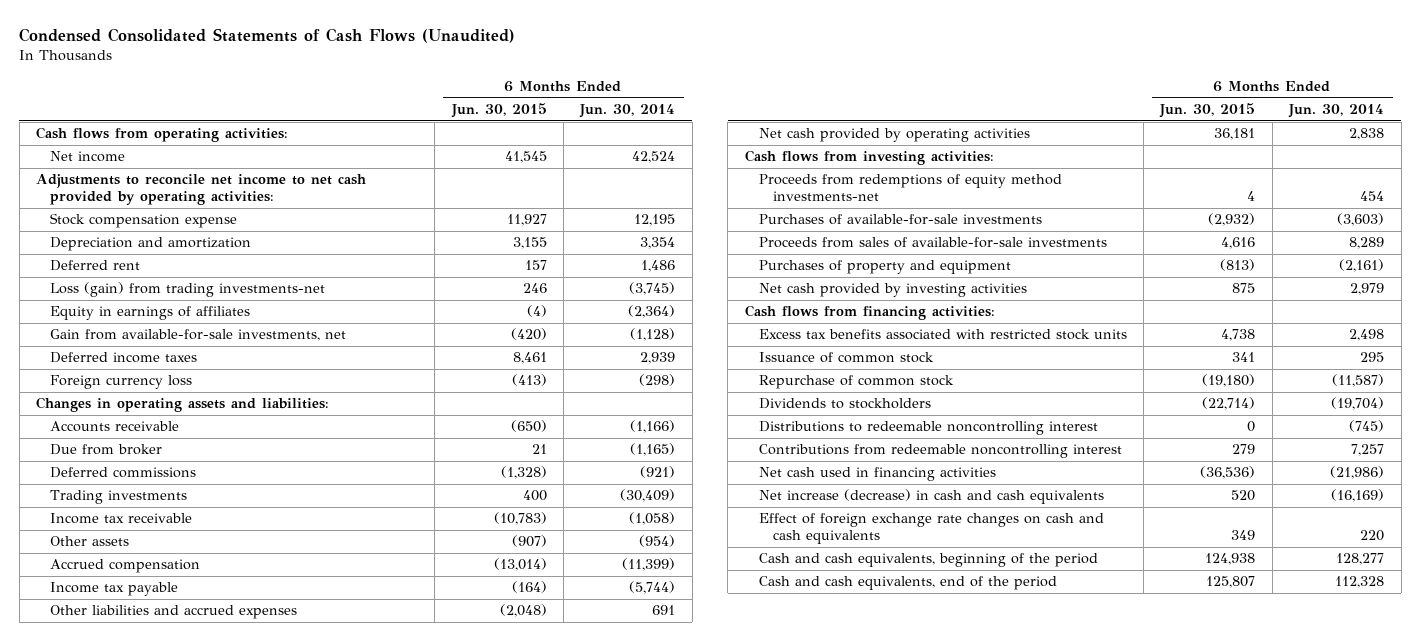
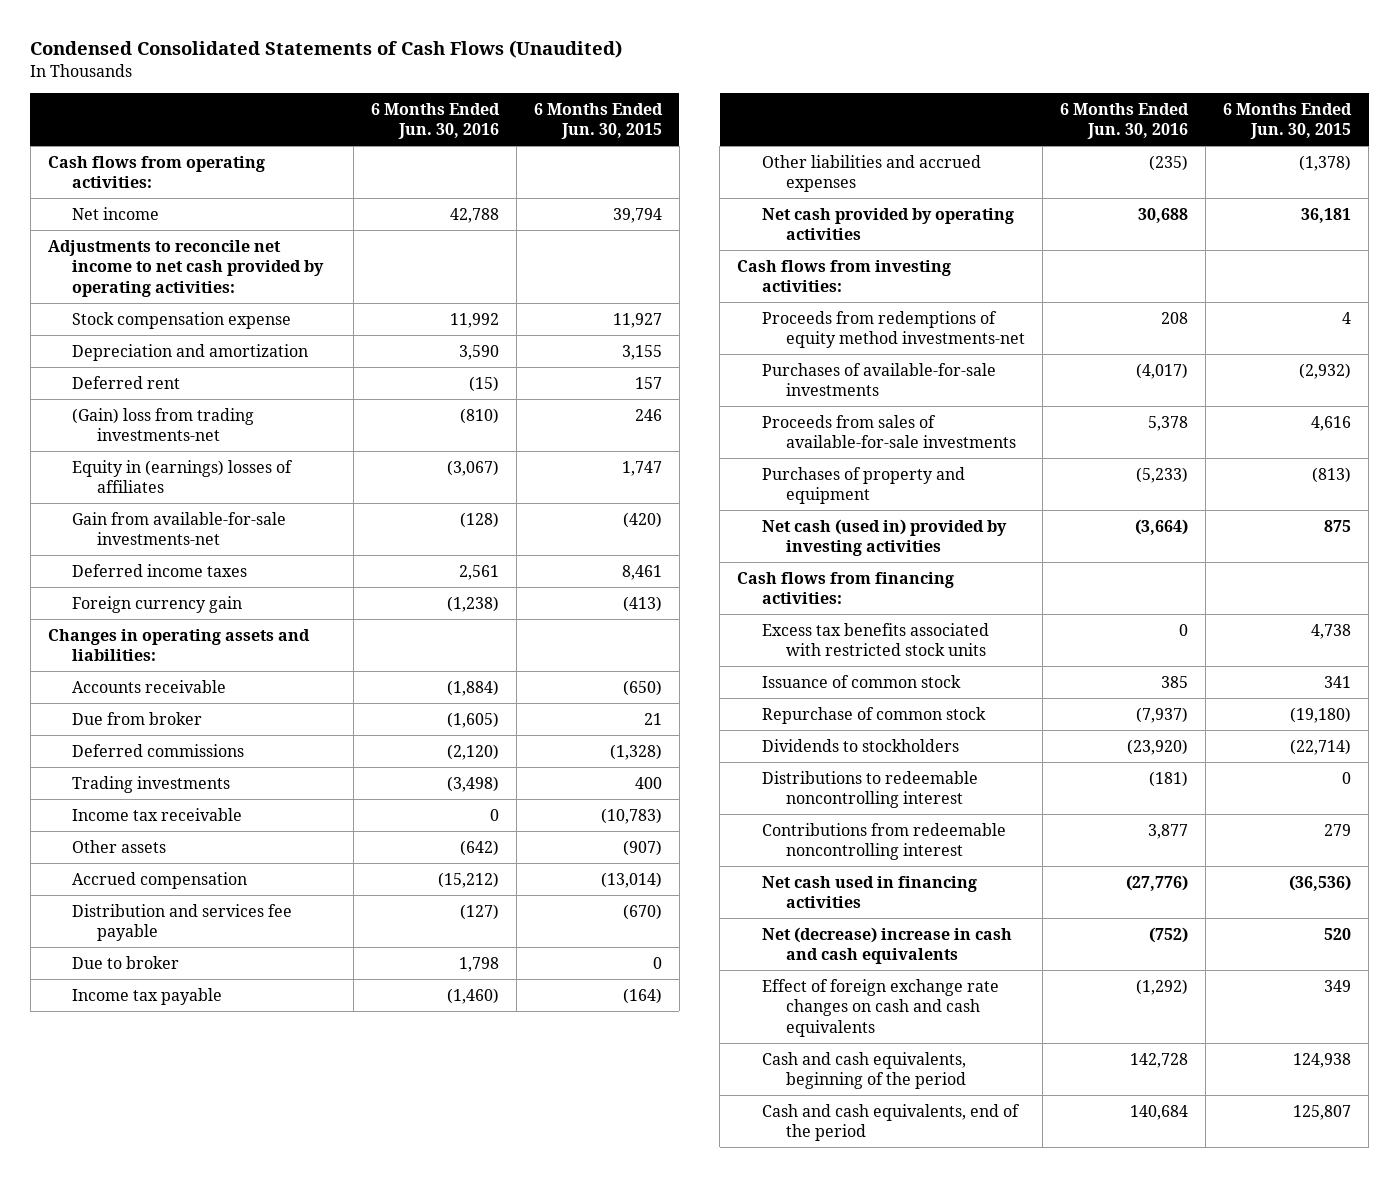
- | 6 Months Ended Jun. 30, 2015 | 6 Months Ended Jun. 30, 2014
+ | 6 Months Ended Jun. 30, 2016 | 6 Months Ended Jun. 30, 2015
- Net income | 41,545 | 42,524
+ Net income | 42,788 | 39,794
- Loss (gain) from trading investments-net | 246 | (3,745)
- Equity in earnings of affiliates | (4) | (2,364)
- Gain from available-for-sale investments, net | (420) | (1,128)
+ (Gain) loss from trading investments-net | (810) | 246
+ Equity in (earnings) losses of affiliates | (3,067) | 1,747
+ Gain from available-for-sale investments-net | (128) | (420)
- Foreign currency loss | (413) | (298)
+ Foreign currency gain | (1,238) | (413)
+ Distribution and services fee payable | (127) | (670)
+ Due to broker | 1,798 | 0
- Other liabilities and accrued expenses | (2,048) | 691
+ Other liabilities and accrued expenses | (235) | (1,378)
- Net cash provided by investing activities | 875 | 2,979
+ Net cash (used in) provided by investing activities | (3,664) | 875
- Net increase (decrease) in cash and cash equivalents | 520 | (16,169)
+ Net (decrease) increase in cash and cash equivalents | (752) | 520

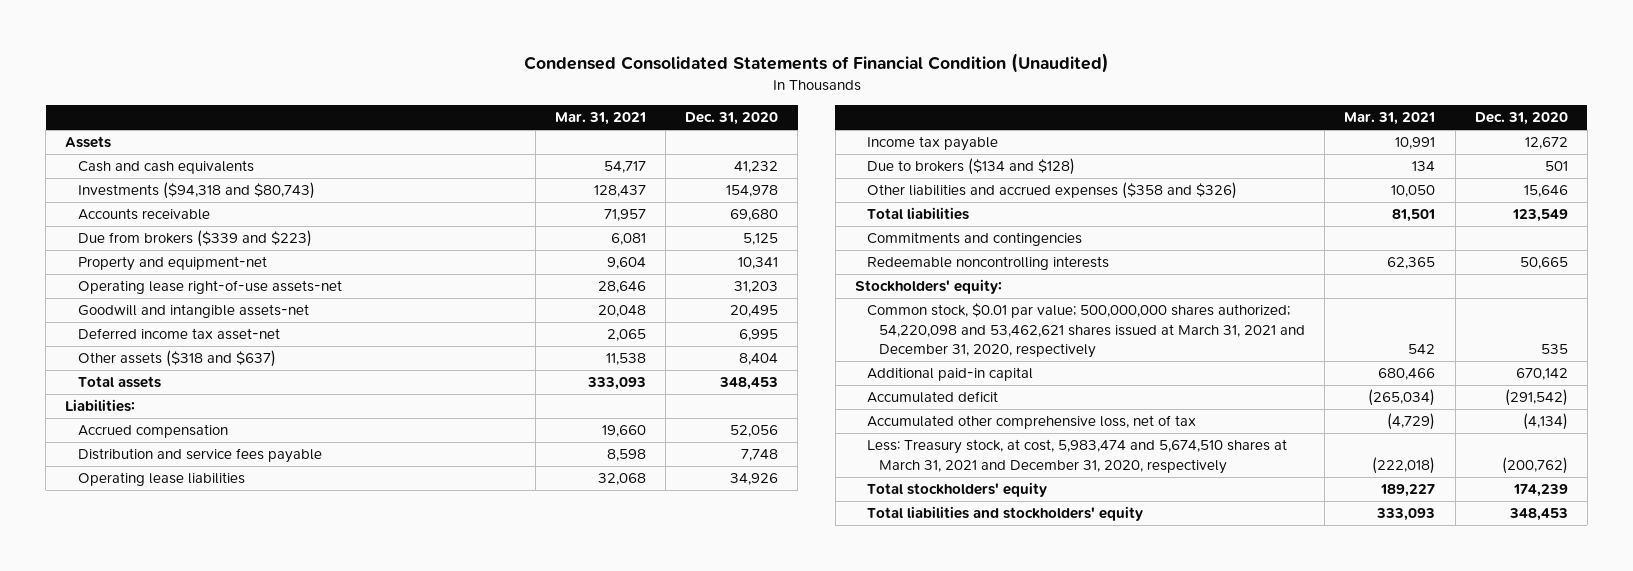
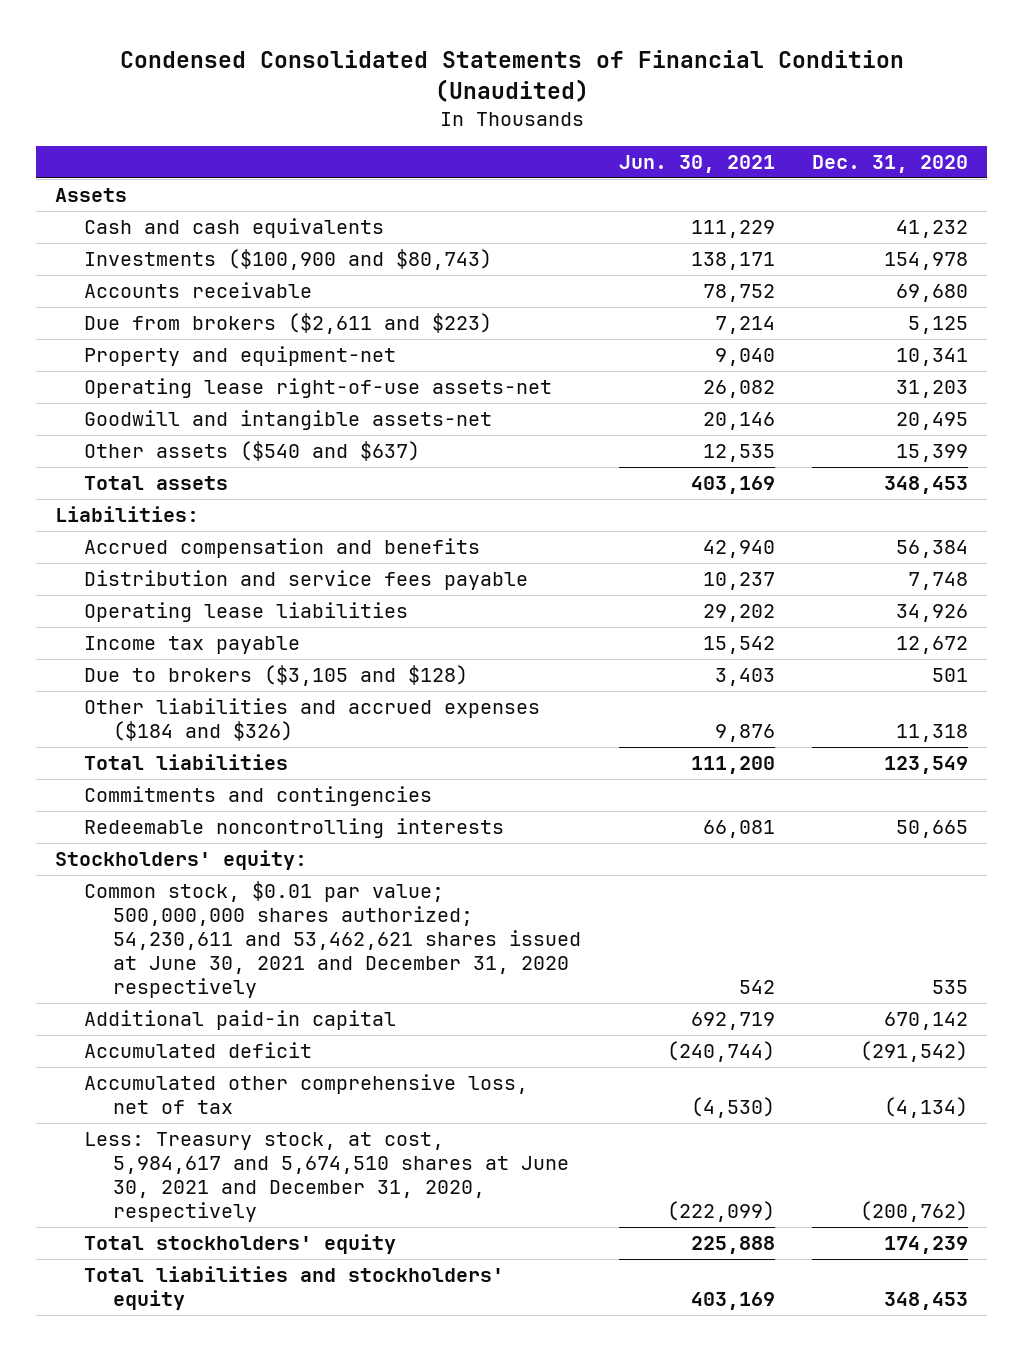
- | Mar. 31, 2021 | Dec. 31, 2020
+ | Jun. 30, 2021 | Dec. 31, 2020
- Investments ($94,318 and $80,743) | 128,437 | 154,978
+ Investments ($100,900 and $80,743) | 138,171 | 154,978
- Due from brokers ($339 and $223) | 6,081 | 5,125
+ Due from brokers ($2,611 and $223) | 7,214 | 5,125
- Deferred income tax asset-net | 2,065 | 6,995
- Other assets ($318 and $637) | 11,538 | 8,404
+ Other assets ($540 and $637) | 12,535 | 15,399
- Accrued compensation | 19,660 | 52,056
+ Accrued compensation and benefits | 42,940 | 56,384
- Due to brokers ($134 and $128) | 134 | 501
- Other liabilities and accrued expenses ($358 and $326) | 10,050 | 15,646
+ Due to brokers ($3,105 and $128) | 3,403 | 501
+ Other liabilities and accrued expenses ($184 and $326) | 9,876 | 11,318
- Common stock, $0.01 par value; 500,000,000 shares authorized; 54,220,098 and 53,462,621 shares issued at March 31, 2021 and December 31, 2020, respectively | 542 | 535
+ Common stock, $0.01 par value; 500,000,000 shares authorized; 54,230,611 and 53,462,621 shares issued at June 30, 2021 and December 31, 2020 respectively | 542 | 535
- Less: Treasury stock, at cost, 5,983,474 and 5,674,510 shares at March 31, 2021 and December 31, 2020, respectively | (222,018) | (200,762)
+ Less: Treasury stock, at cost, 5,984,617 and 5,674,510 shares at June 30, 2021 and December 31, 2020, respectively | (222,099) | (200,762)

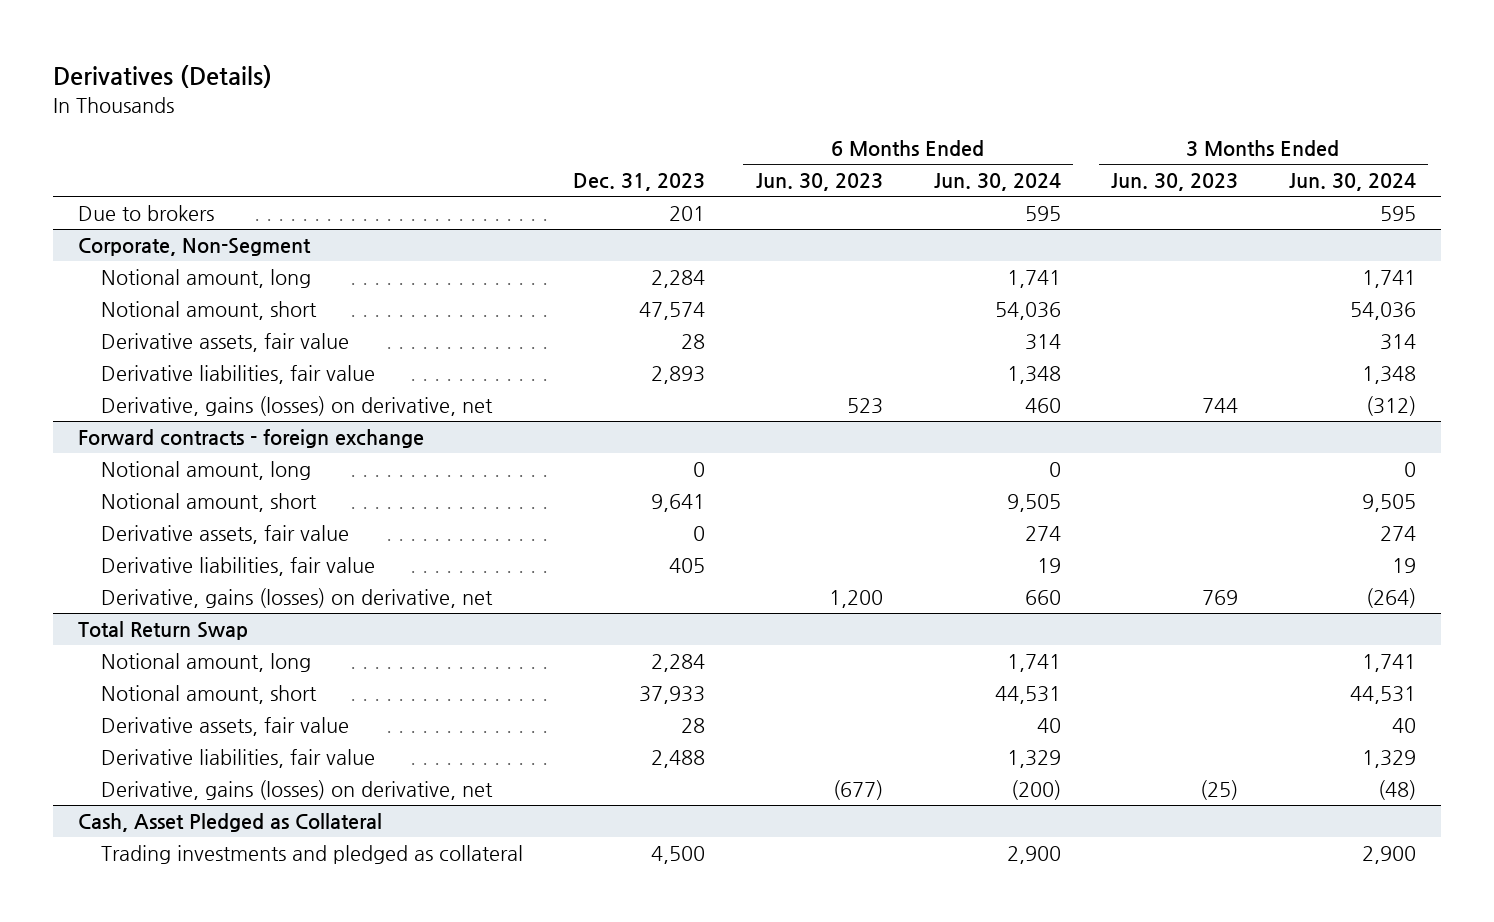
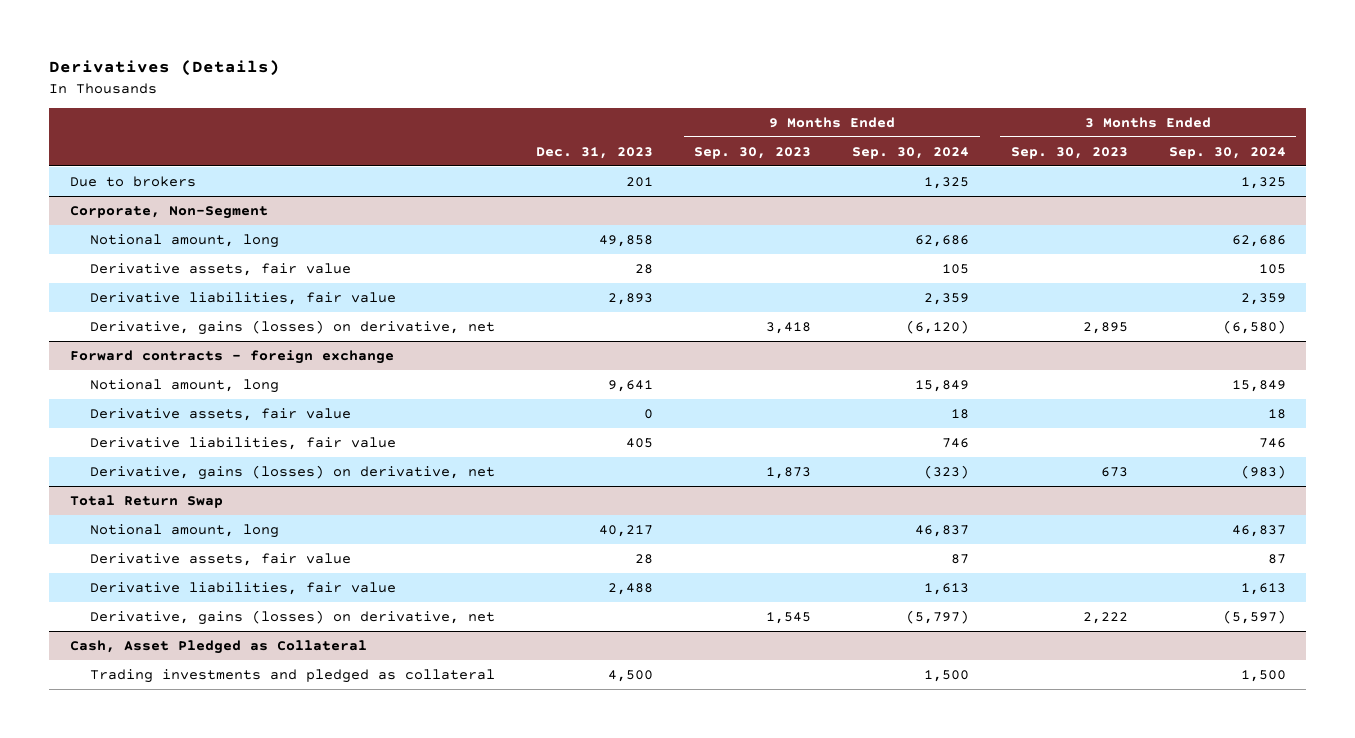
- | Dec. 31, 2023 | 6 Months Ended Jun. 30, 2023 | 6 Months Ended Jun. 30, 2024 | 3 Months Ended Jun. 30, 2023 | 3 Months Ended Jun. 30, 2024
+ | Dec. 31, 2023 | 9 Months Ended Sep. 30, 2023 | 9 Months Ended Sep. 30, 2024 | 3 Months Ended Sep. 30, 2023 | 3 Months Ended Sep. 30, 2024
@ Corporate, Non-Segment
- Notional amount, long | 2,284 | | 1,741 | | 1,741
- Notional amount, short | 47,574 | | 54,036 | | 54,036
+ Notional amount, long | 49,858 | | 62,686 | | 62,686
@ Forward contracts - foreign exchange
- Notional amount, long | 0 | | 0 | | 0
- Notional amount, short | 9,641 | | 9,505 | | 9,505
+ Notional amount, long | 9,641 | | 15,849 | | 15,849
@ Total Return Swap
- Notional amount, long | 2,284 | | 1,741 | | 1,741
- Notional amount, short | 37,933 | | 44,531 | | 44,531
+ Notional amount, long | 40,217 | | 46,837 | | 46,837

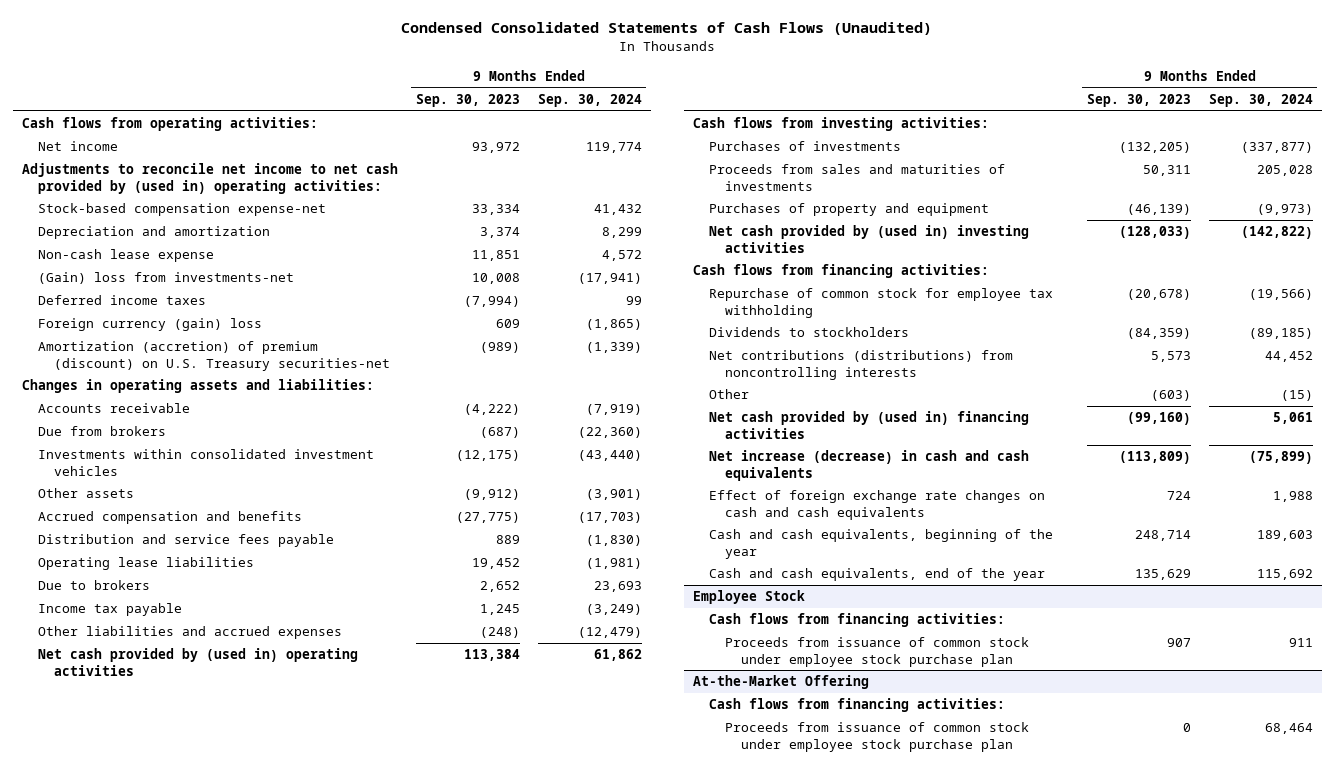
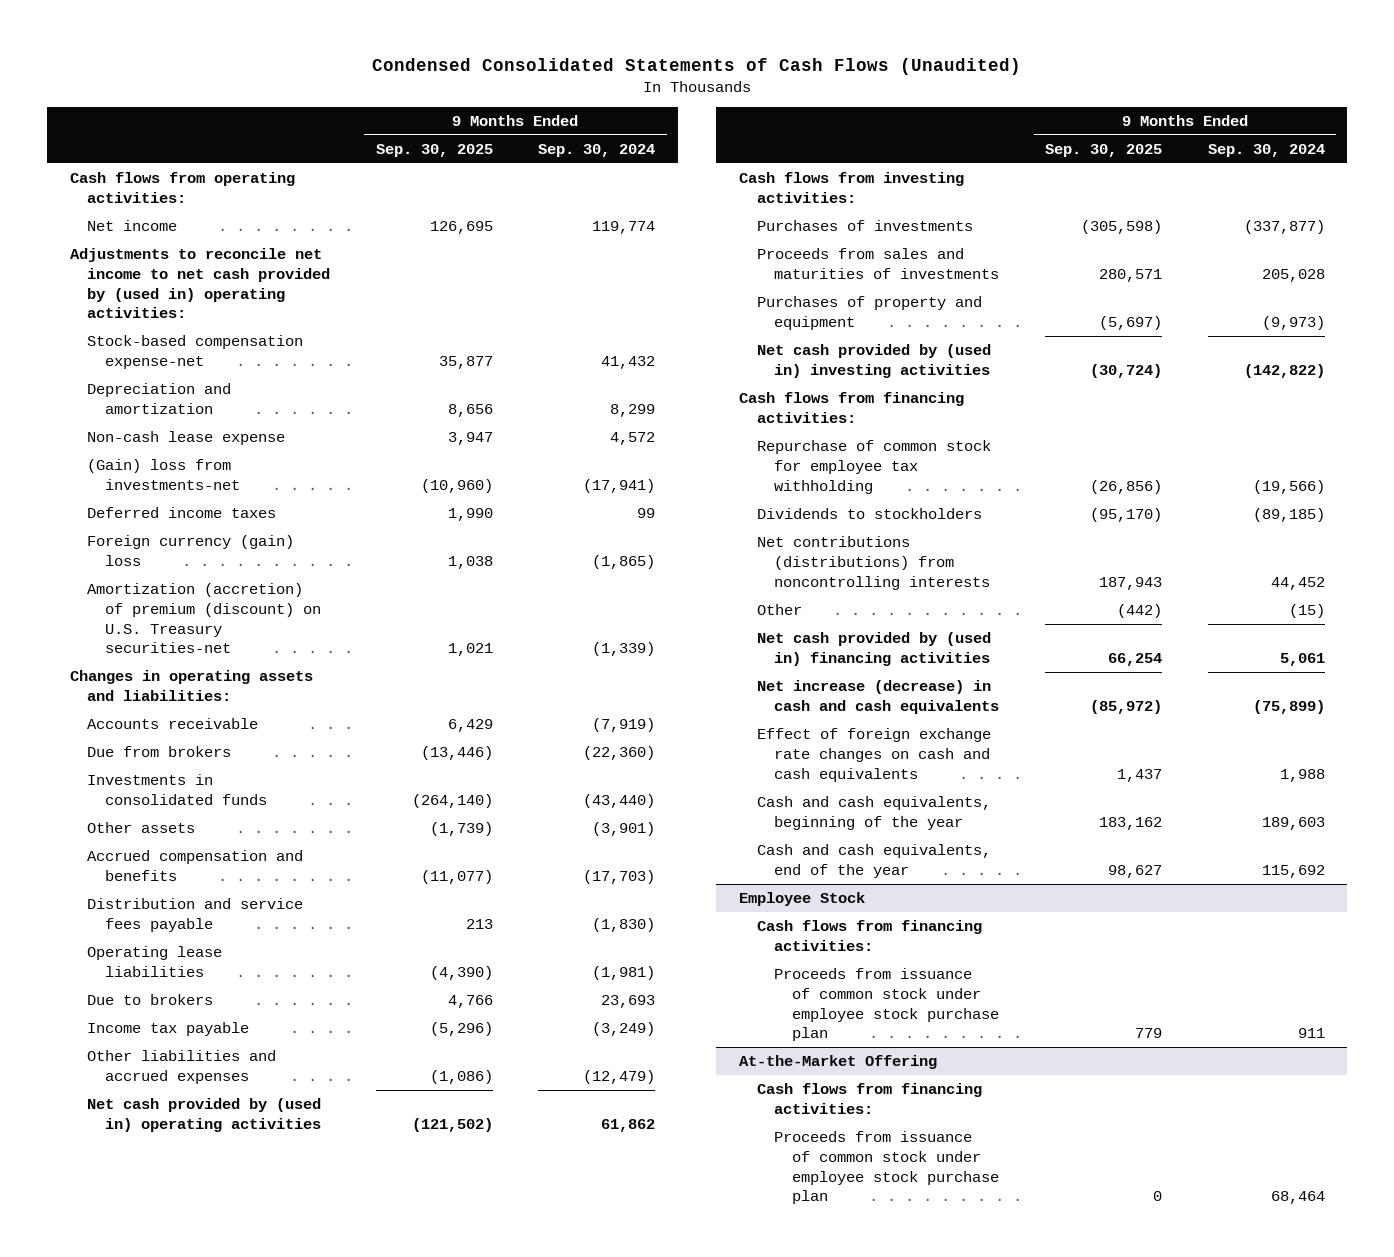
- | 9 Months Ended Sep. 30, 2023 | 9 Months Ended Sep. 30, 2024
+ | 9 Months Ended Sep. 30, 2025 | 9 Months Ended Sep. 30, 2024
- Investments within consolidated investment vehicles | (12,175) | (43,440)
+ Investments in consolidated funds | (264,140) | (43,440)

